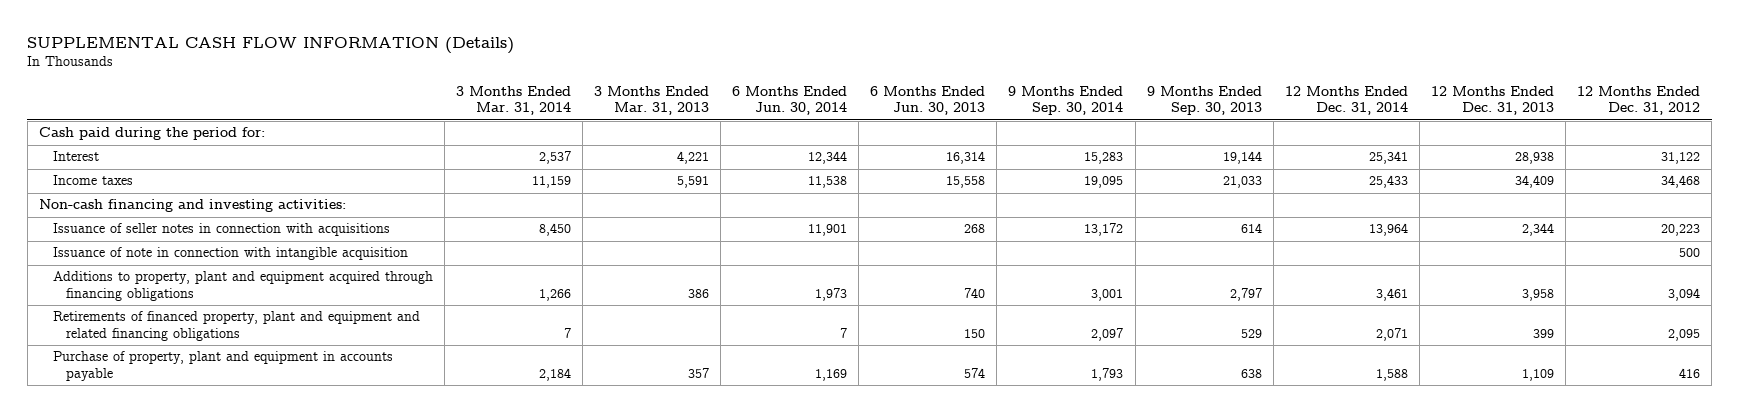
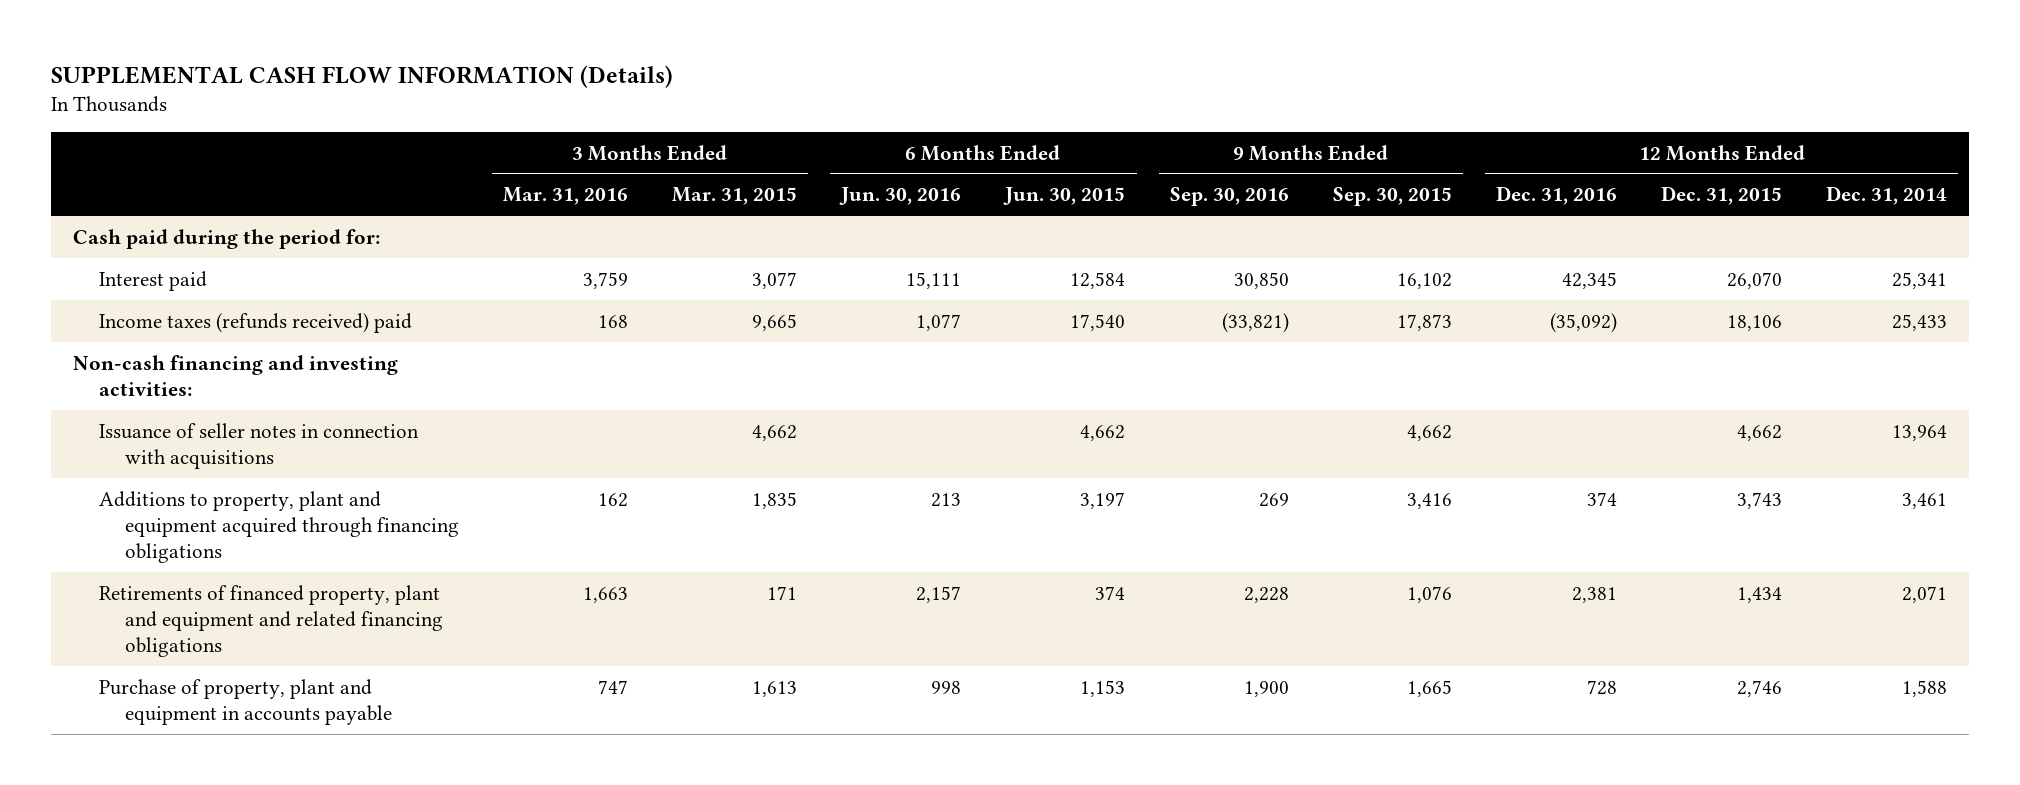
- | 3 Months Ended Mar. 31, 2014 | 3 Months Ended Mar. 31, 2013 | 6 Months Ended Jun. 30, 2014 | 6 Months Ended Jun. 30, 2013 | 9 Months Ended Sep. 30, 2014 | 9 Months Ended Sep. 30, 2013 | 12 Months Ended Dec. 31, 2014 | 12 Months Ended Dec. 31, 2013 | 12 Months Ended Dec. 31, 2012
+ | 3 Months Ended Mar. 31, 2016 | 3 Months Ended Mar. 31, 2015 | 6 Months Ended Jun. 30, 2016 | 6 Months Ended Jun. 30, 2015 | 9 Months Ended Sep. 30, 2016 | 9 Months Ended Sep. 30, 2015 | 12 Months Ended Dec. 31, 2016 | 12 Months Ended Dec. 31, 2015 | 12 Months Ended Dec. 31, 2014
- Interest | 2,537 | 4,221 | 12,344 | 16,314 | 15,283 | 19,144 | 25,341 | 28,938 | 31,122
- Income taxes | 11,159 | 5,591 | 11,538 | 15,558 | 19,095 | 21,033 | 25,433 | 34,409 | 34,468
+ Interest paid | 3,759 | 3,077 | 15,111 | 12,584 | 30,850 | 16,102 | 42,345 | 26,070 | 25,341
+ Income taxes (refunds received) paid | 168 | 9,665 | 1,077 | 17,540 | (33,821) | 17,873 | (35,092) | 18,106 | 25,433
- Issuance of note in connection with intangible acquisition | | | | | | | | | 500

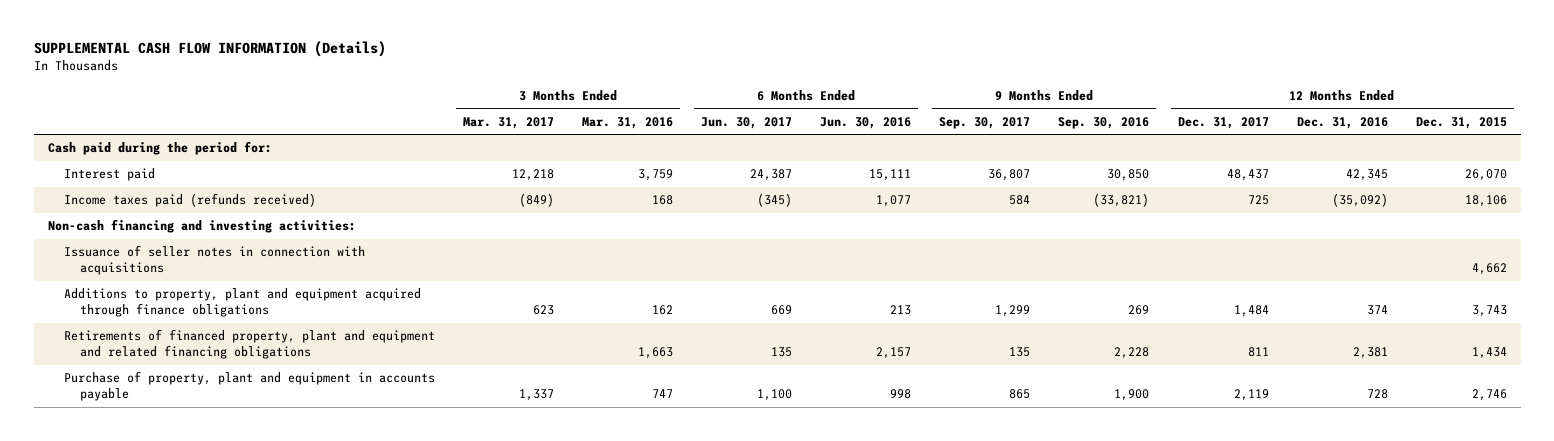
- | 3 Months Ended Mar. 31, 2016 | 3 Months Ended Mar. 31, 2015 | 6 Months Ended Jun. 30, 2016 | 6 Months Ended Jun. 30, 2015 | 9 Months Ended Sep. 30, 2016 | 9 Months Ended Sep. 30, 2015 | 12 Months Ended Dec. 31, 2016 | 12 Months Ended Dec. 31, 2015 | 12 Months Ended Dec. 31, 2014
+ | 3 Months Ended Mar. 31, 2017 | 3 Months Ended Mar. 31, 2016 | 6 Months Ended Jun. 30, 2017 | 6 Months Ended Jun. 30, 2016 | 9 Months Ended Sep. 30, 2017 | 9 Months Ended Sep. 30, 2016 | 12 Months Ended Dec. 31, 2017 | 12 Months Ended Dec. 31, 2016 | 12 Months Ended Dec. 31, 2015
- Income taxes (refunds received) paid | 168 | 9,665 | 1,077 | 17,540 | (33,821) | 17,873 | (35,092) | 18,106 | 25,433
+ Income taxes paid (refunds received) | (849) | 168 | (345) | 1,077 | 584 | (33,821) | 725 | (35,092) | 18,106
- Additions to property, plant and equipment acquired through financing obligations | 162 | 1,835 | 213 | 3,197 | 269 | 3,416 | 374 | 3,743 | 3,461
+ Additions to property, plant and equipment acquired through finance obligations | 623 | 162 | 669 | 213 | 1,299 | 269 | 1,484 | 374 | 3,743

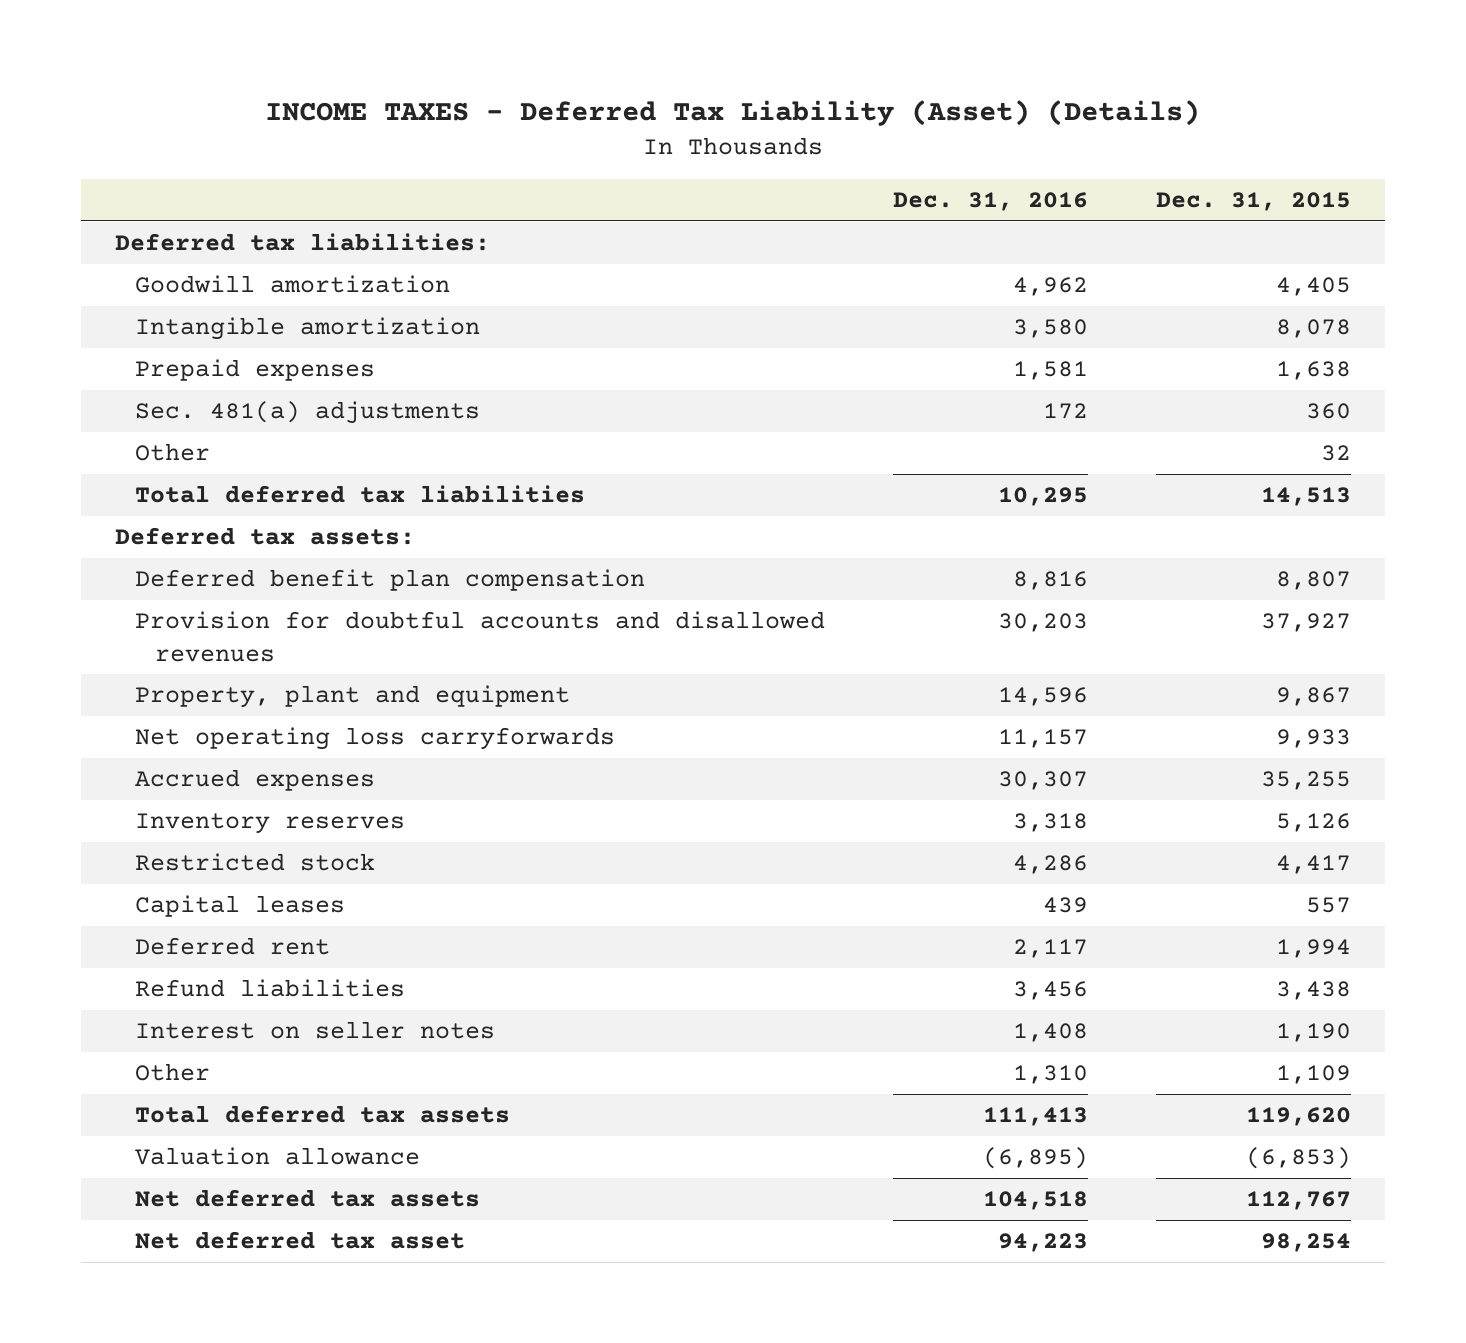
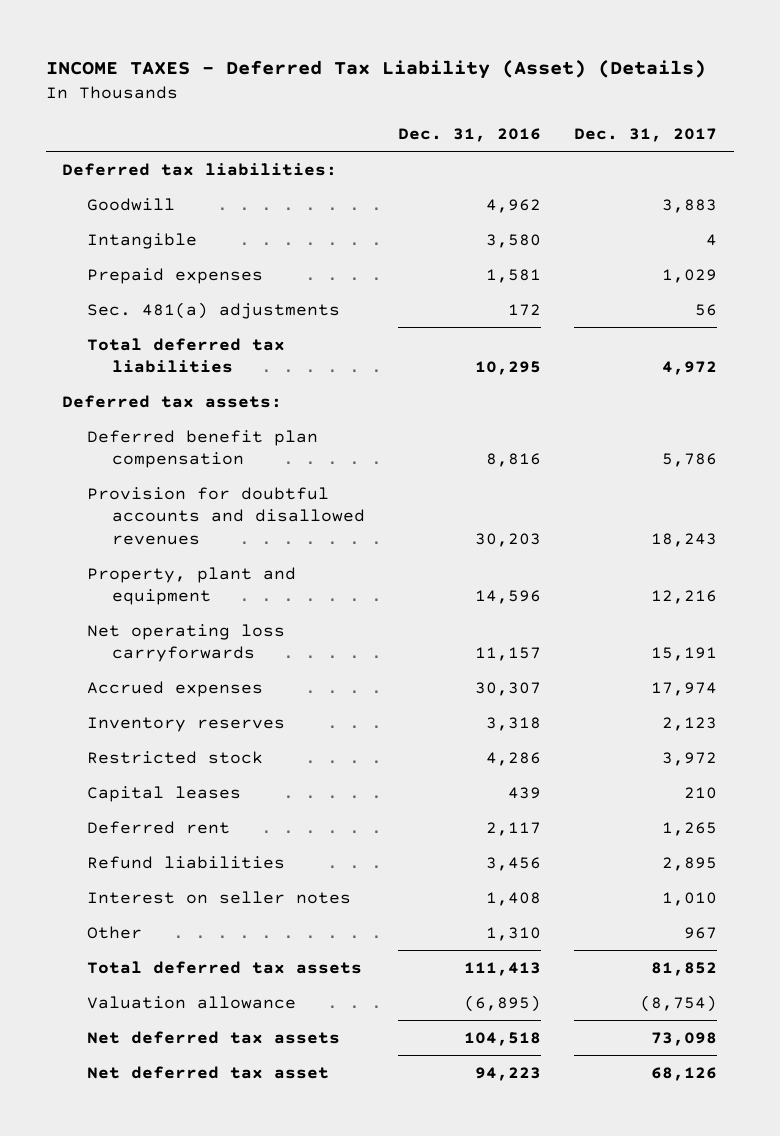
- | Dec. 31, 2016 | Dec. 31, 2015
+ | Dec. 31, 2016 | Dec. 31, 2017
- Goodwill amortization | 4,962 | 4,405
- Intangible amortization | 3,580 | 8,078
+ Goodwill | 4,962 | 3,883
+ Intangible | 3,580 | 4
- Other | | 32

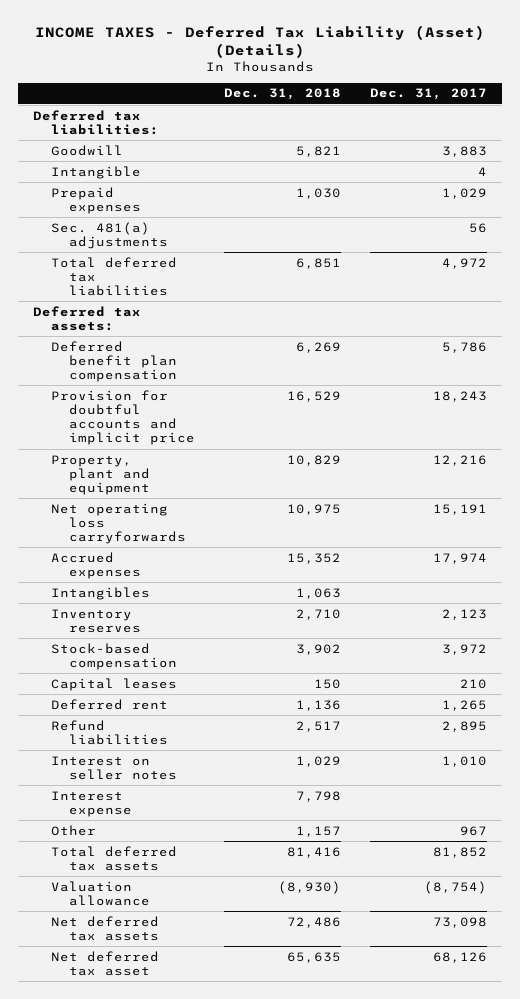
- | Dec. 31, 2016 | Dec. 31, 2017
+ | Dec. 31, 2018 | Dec. 31, 2017
- Provision for doubtful accounts and disallowed revenues | 30,203 | 18,243
+ Provision for doubtful accounts and implicit price | 16,529 | 18,243
+ Intangibles | 1,063 |
- Restricted stock | 4,286 | 3,972
+ Stock-based compensation | 3,902 | 3,972
+ Interest expense | 7,798 |

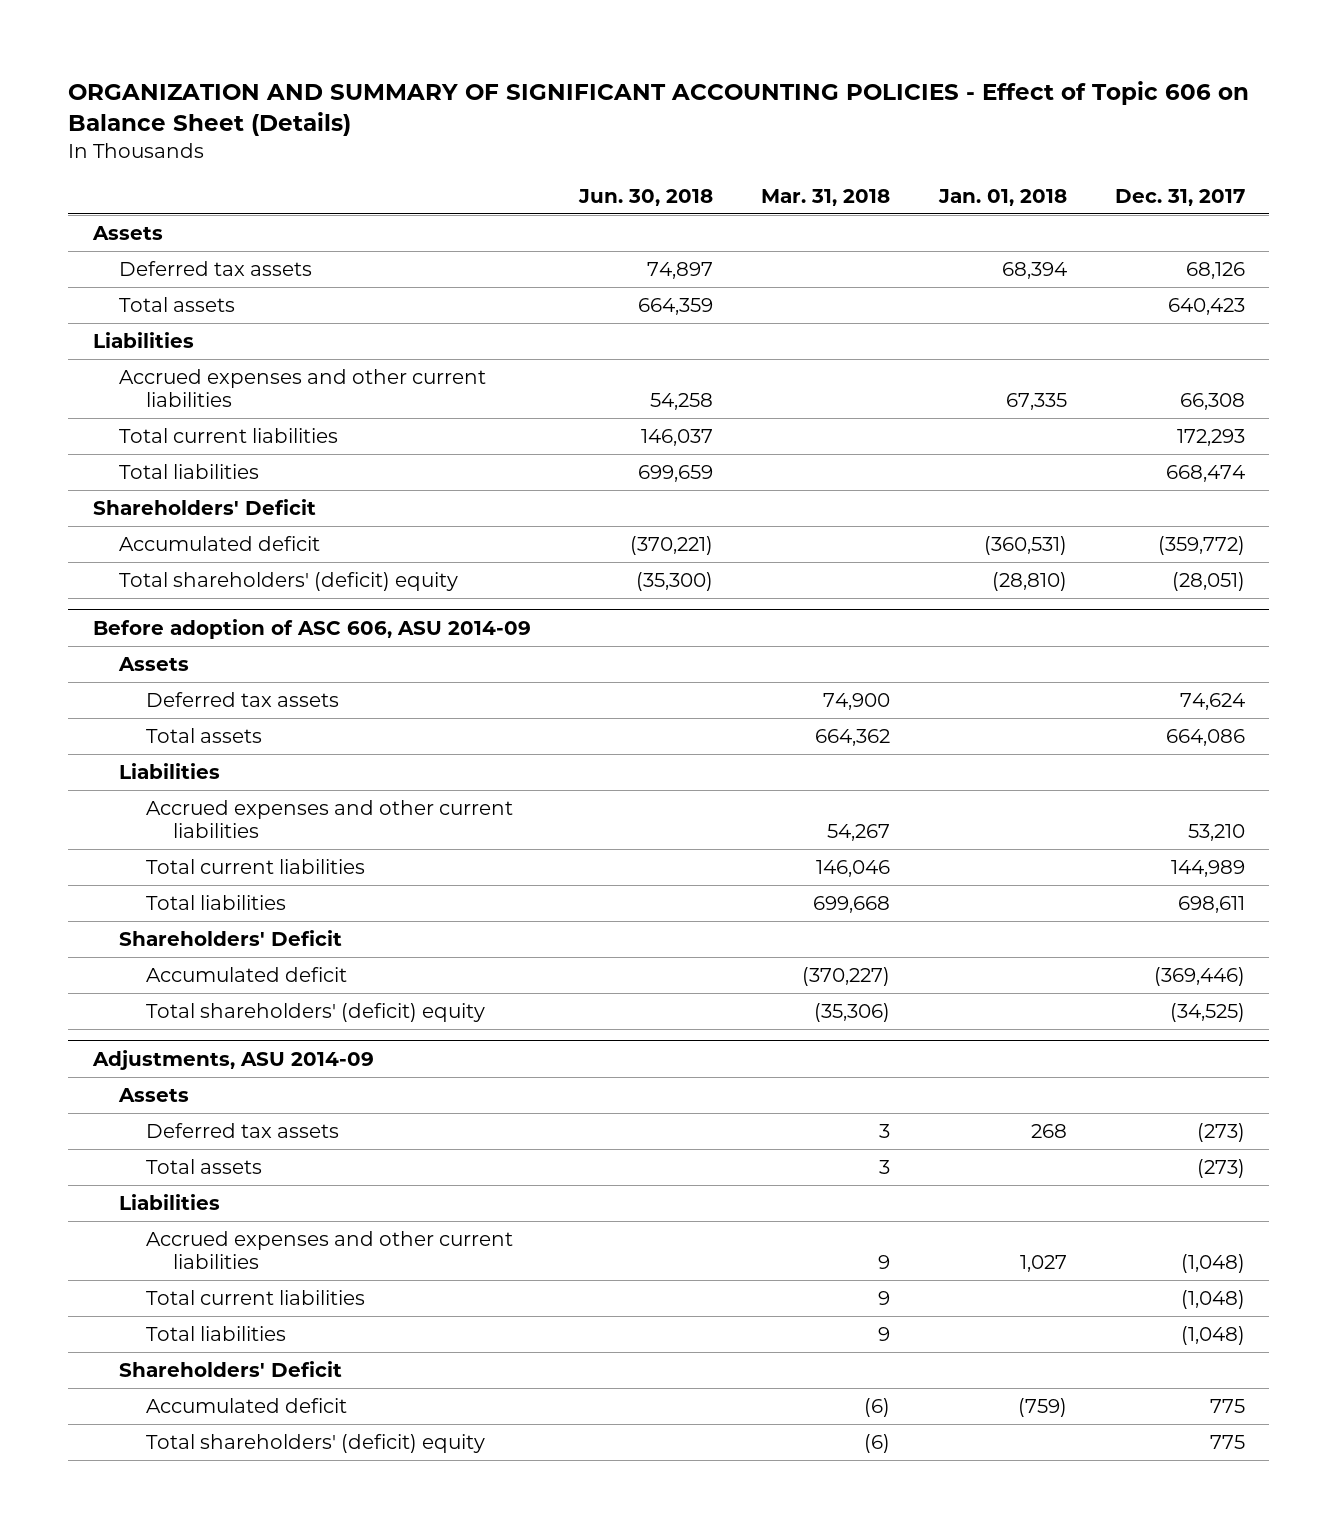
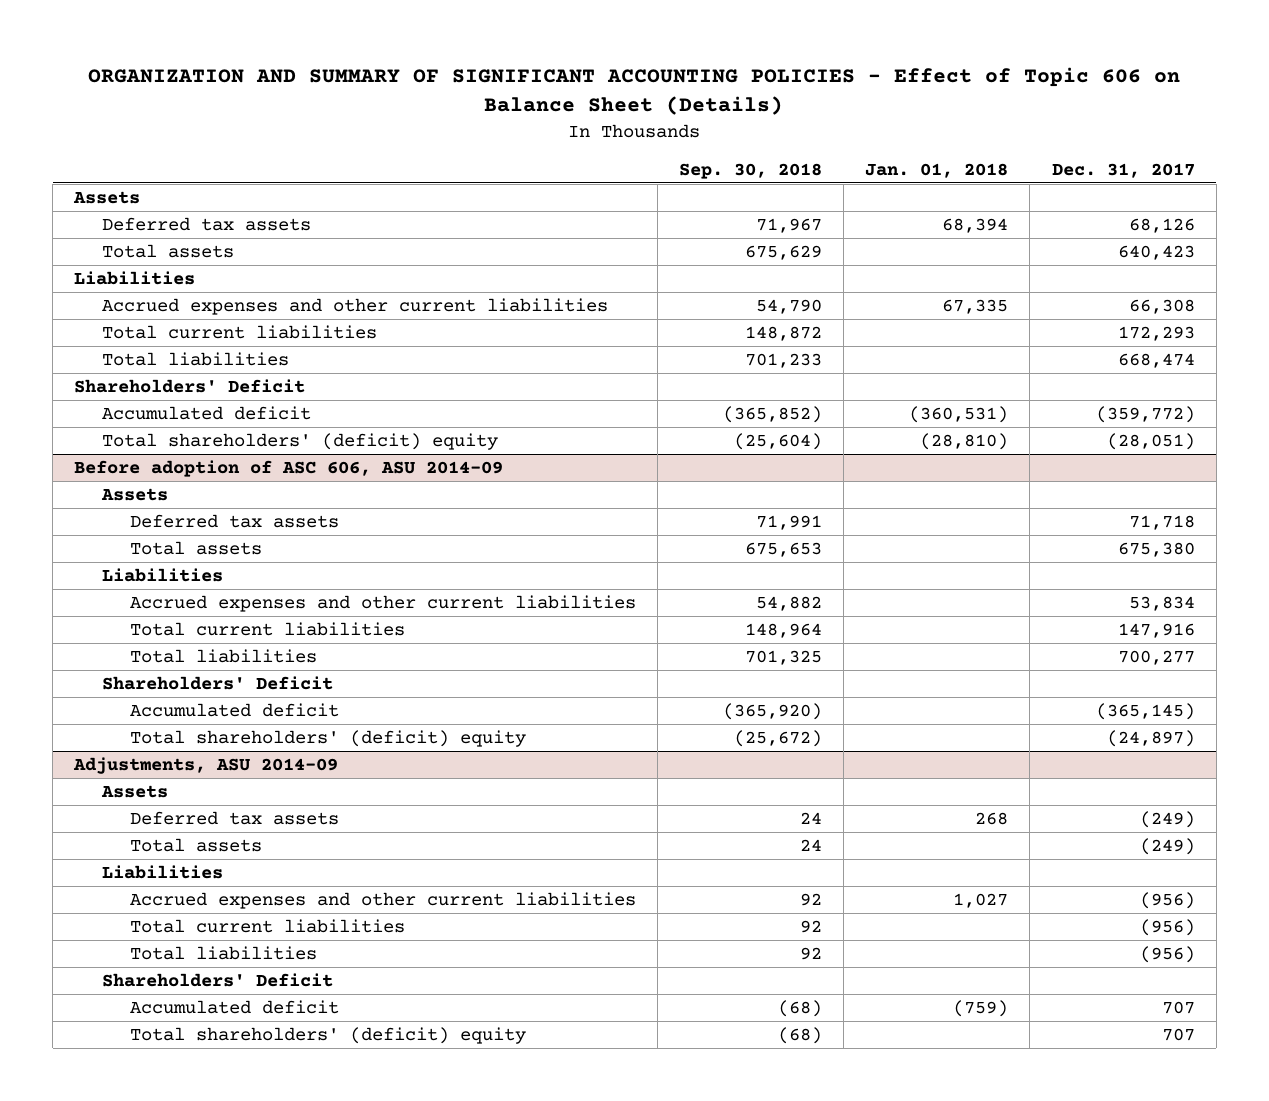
- | Jun. 30, 2018 | Mar. 31, 2018 | Jan. 01, 2018 | Dec. 31, 2017
+ | Sep. 30, 2018 | Jan. 01, 2018 | Dec. 31, 2017
@ Before adoption of ASC 606, ASU 2014-09
- Deferred tax assets | | 74,900 | | 74,624
- Total assets | | 664,362 | | 664,086
+ Deferred tax assets | 71,991 | | 71,718
+ Total assets | 675,653 | | 675,380
- Accrued expenses and other current liabilities | | 54,267 | | 53,210
- Total current liabilities | | 146,046 | | 144,989
- Total liabilities | | 699,668 | | 698,611
+ Accrued expenses and other current liabilities | 54,882 | | 53,834
+ Total current liabilities | 148,964 | | 147,916
+ Total liabilities | 701,325 | | 700,277
- Accumulated deficit | | (370,227) | | (369,446)
- Total shareholders' (deficit) equity | | (35,306) | | (34,525)
+ Accumulated deficit | (365,920) | | (365,145)
+ Total shareholders' (deficit) equity | (25,672) | | (24,897)
@ Adjustments, ASU 2014-09
- Deferred tax assets | | 3 | 268 | (273)
- Total assets | | 3 | | (273)
+ Deferred tax assets | 24 | 268 | (249)
+ Total assets | 24 | | (249)
- Accrued expenses and other current liabilities | | 9 | 1,027 | (1,048)
- Total current liabilities | | 9 | | (1,048)
- Total liabilities | | 9 | | (1,048)
+ Accrued expenses and other current liabilities | 92 | 1,027 | (956)
+ Total current liabilities | 92 | | (956)
+ Total liabilities | 92 | | (956)
- Accumulated deficit | | (6) | (759) | 775
- Total shareholders' (deficit) equity | | (6) | | 775
+ Accumulated deficit | (68) | (759) | 707
+ Total shareholders' (deficit) equity | (68) | | 707

